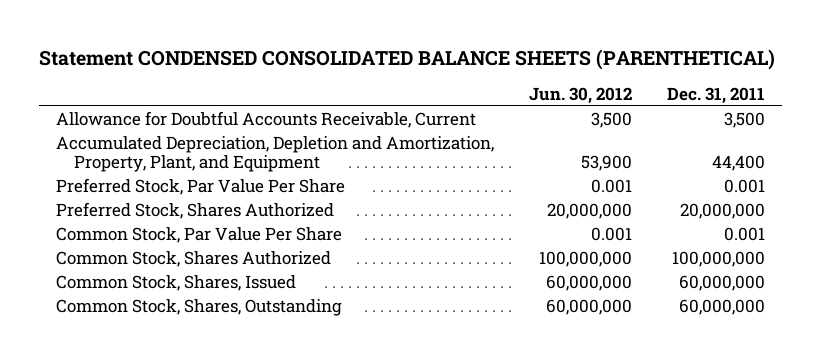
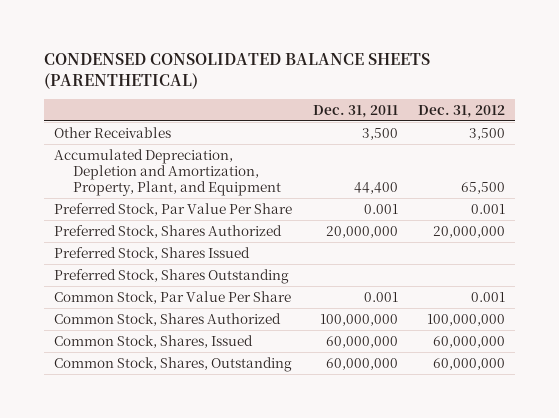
- Statement CONDENSED CONSOLIDATED BALANCE SHEETS (PARENTHETICAL)
+ CONDENSED CONSOLIDATED BALANCE SHEETS (PARENTHETICAL)
- | Jun. 30, 2012 | Dec. 31, 2011
+ | Dec. 31, 2011 | Dec. 31, 2012
- Allowance for Doubtful Accounts Receivable, Current | 3,500 | 3,500
+ Other Receivables | 3,500 | 3,500
+ Preferred Stock, Shares Issued
+ Preferred Stock, Shares Outstanding

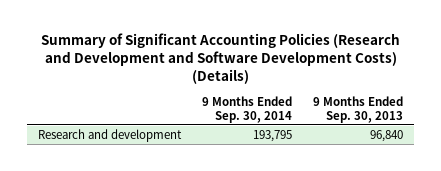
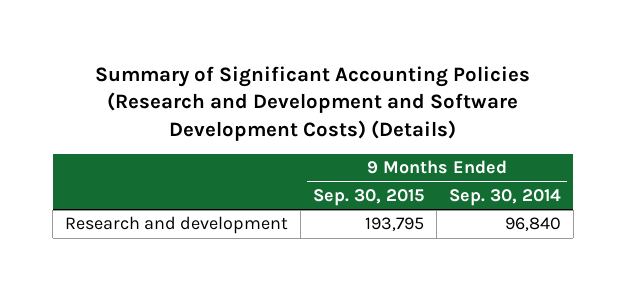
- | 9 Months Ended Sep. 30, 2014 | 9 Months Ended Sep. 30, 2013
+ | 9 Months Ended Sep. 30, 2015 | 9 Months Ended Sep. 30, 2014
- Research and development | 193,795 | 96,840
+ Research and development | 193,795 | 96,840

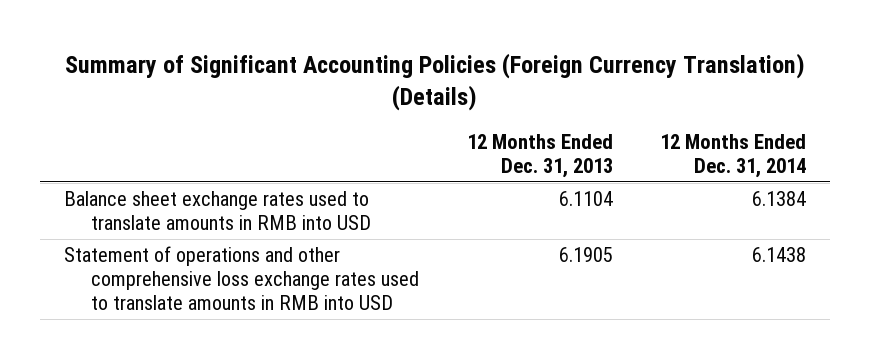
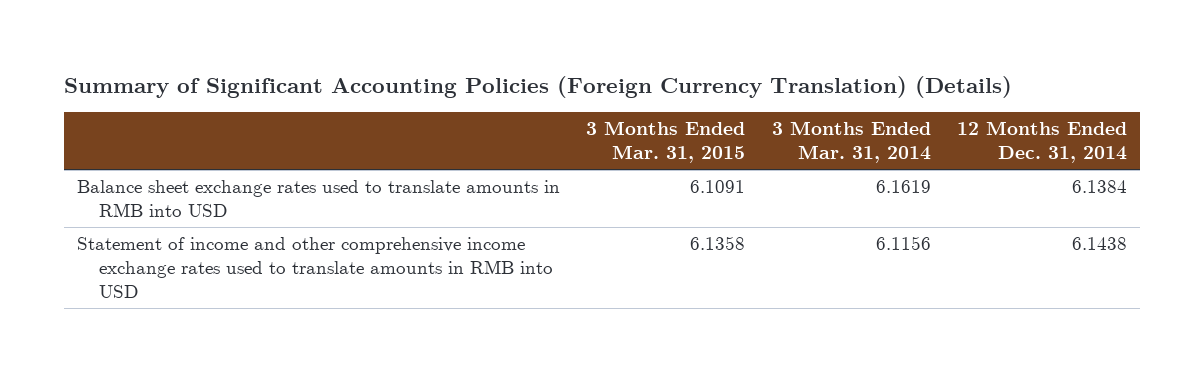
- | 12 Months Ended Dec. 31, 2013 | 12 Months Ended Dec. 31, 2014
+ | 3 Months Ended Mar. 31, 2015 | 3 Months Ended Mar. 31, 2014 | 12 Months Ended Dec. 31, 2014
- Statement of operations and other comprehensive loss exchange rates used to translate amounts in RMB into USD | 6.1905 | 6.1438
+ Statement of income and other comprehensive income exchange rates used to translate amounts in RMB into USD | 6.1358 | 6.1156 | 6.1438

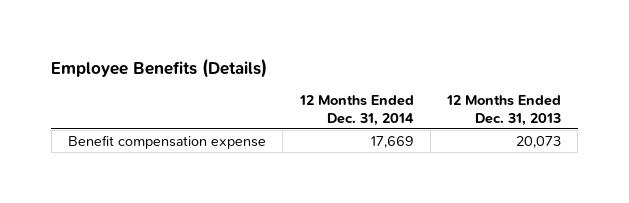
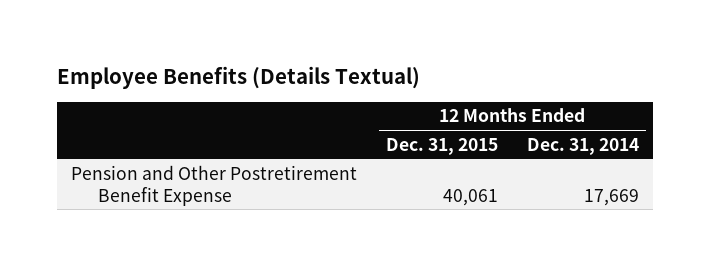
- Employee Benefits (Details)
+ Employee Benefits (Details Textual)
- | 12 Months Ended Dec. 31, 2014 | 12 Months Ended Dec. 31, 2013
+ | 12 Months Ended Dec. 31, 2015 | 12 Months Ended Dec. 31, 2014
- Benefit compensation expense | 17,669 | 20,073
+ Pension and Other Postretirement Benefit Expense | 40,061 | 17,669

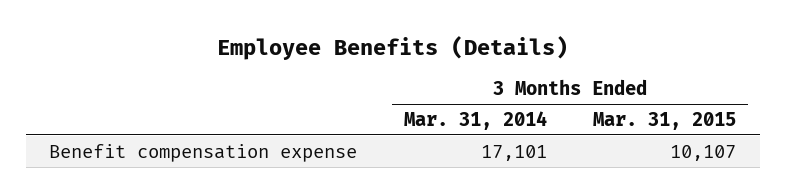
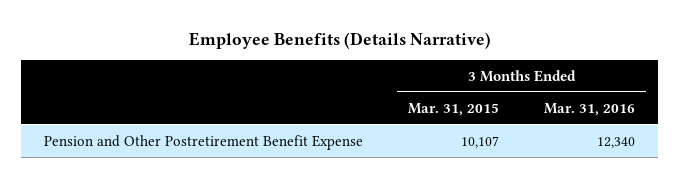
- Employee Benefits (Details)
+ Employee Benefits (Details Narrative)
- | 3 Months Ended Mar. 31, 2014 | 3 Months Ended Mar. 31, 2015
+ | 3 Months Ended Mar. 31, 2015 | 3 Months Ended Mar. 31, 2016
- Benefit compensation expense | 17,101 | 10,107
+ Pension and Other Postretirement Benefit Expense | 10,107 | 12,340

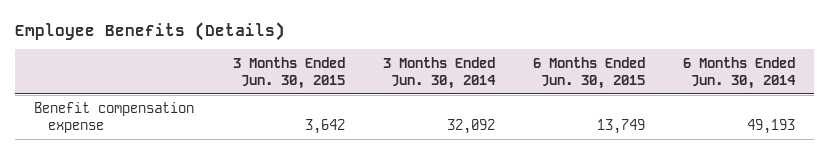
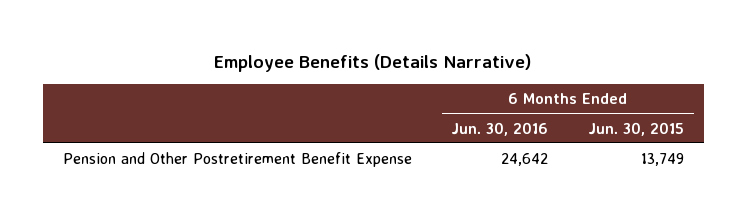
- Employee Benefits (Details)
+ Employee Benefits (Details Narrative)
- | 3 Months Ended Jun. 30, 2015 | 3 Months Ended Jun. 30, 2014 | 6 Months Ended Jun. 30, 2015 | 6 Months Ended Jun. 30, 2014
+ | 6 Months Ended Jun. 30, 2016 | 6 Months Ended Jun. 30, 2015
- Benefit compensation expense | 3,642 | 32,092 | 13,749 | 49,193
+ Pension and Other Postretirement Benefit Expense | 24,642 | 13,749

